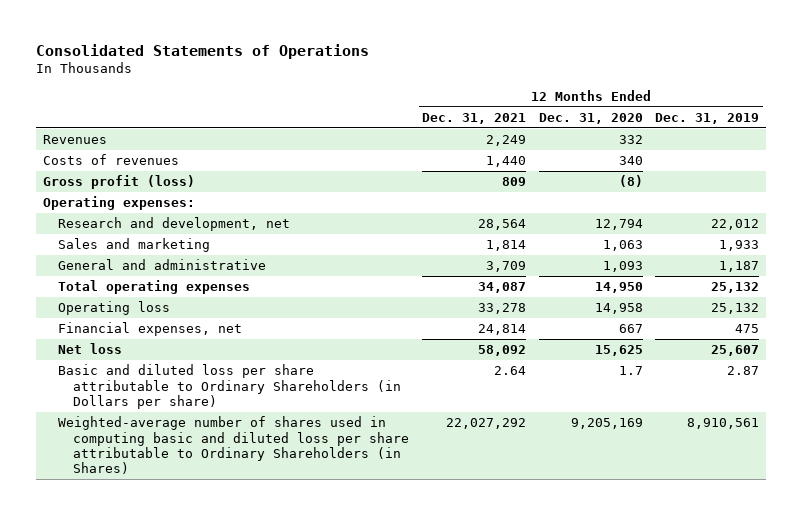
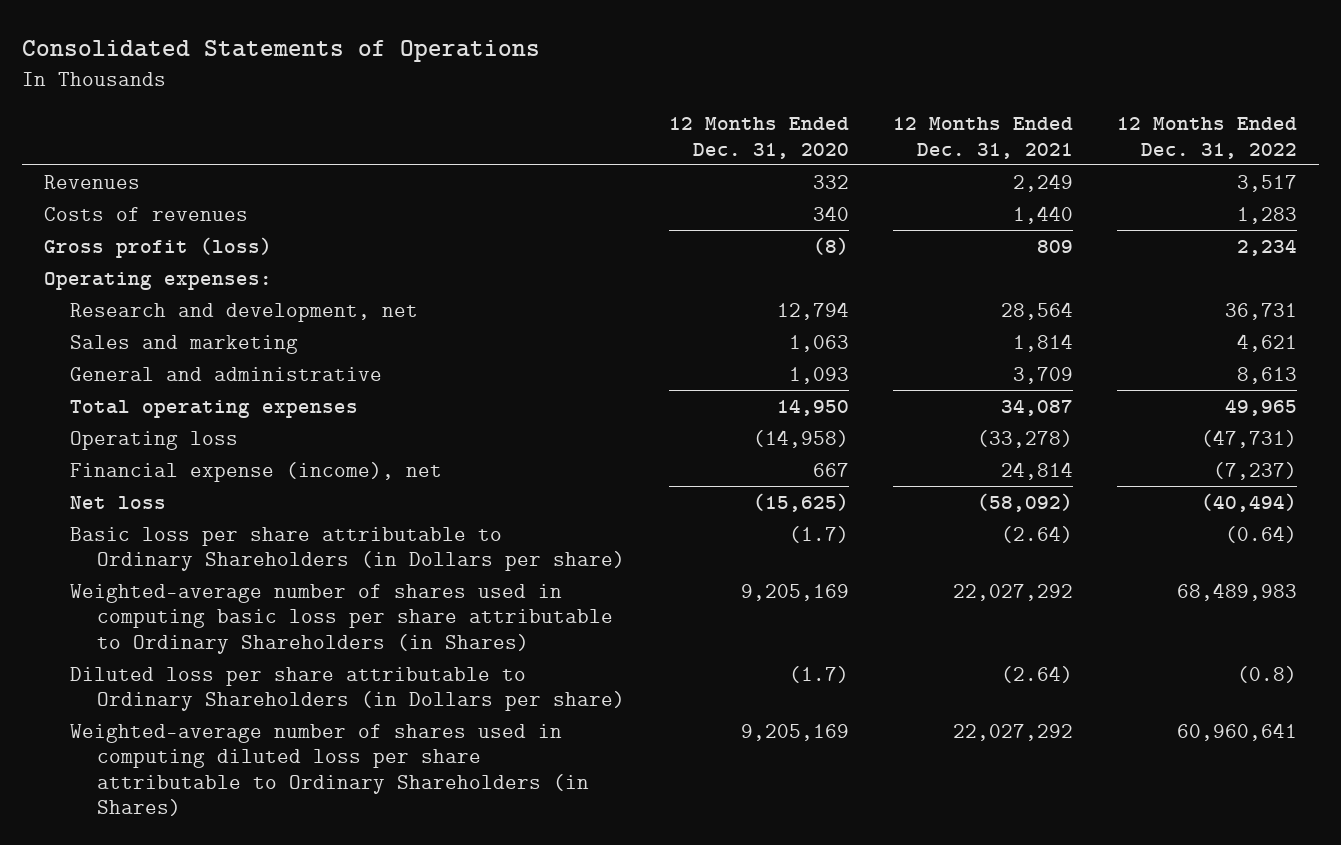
- | 12 Months Ended Dec. 31, 2021 | 12 Months Ended Dec. 31, 2020 | 12 Months Ended Dec. 31, 2019
+ | 12 Months Ended Dec. 31, 2020 | 12 Months Ended Dec. 31, 2021 | 12 Months Ended Dec. 31, 2022
- Operating loss | 33,278 | 14,958 | 25,132
- Financial expenses, net | 24,814 | 667 | 475
- Net loss | 58,092 | 15,625 | 25,607
- Basic and diluted loss per share attributable to Ordinary Shareholders (in Dollars per share) | 2.64 | 1.7 | 2.87
- Weighted-average number of shares used in computing basic and diluted loss per share attributable to Ordinary Shareholders (in Shares) | 22,027,292 | 9,205,169 | 8,910,561
+ Operating loss | (14,958) | (33,278) | (47,731)
+ Financial expense (income), net | 667 | 24,814 | (7,237)
+ Net loss | (15,625) | (58,092) | (40,494)
+ Basic loss per share attributable to Ordinary Shareholders (in Dollars per share) | (1.7) | (2.64) | (0.64)
+ Weighted-average number of shares used in computing basic loss per share attributable to Ordinary Shareholders (in Shares) | 9,205,169 | 22,027,292 | 68,489,983
+ Diluted loss per share attributable to Ordinary Shareholders (in Dollars per share) | (1.7) | (2.64) | (0.8)
+ Weighted-average number of shares used in computing diluted loss per share attributable to Ordinary Shareholders (in Shares) | 9,205,169 | 22,027,292 | 60,960,641

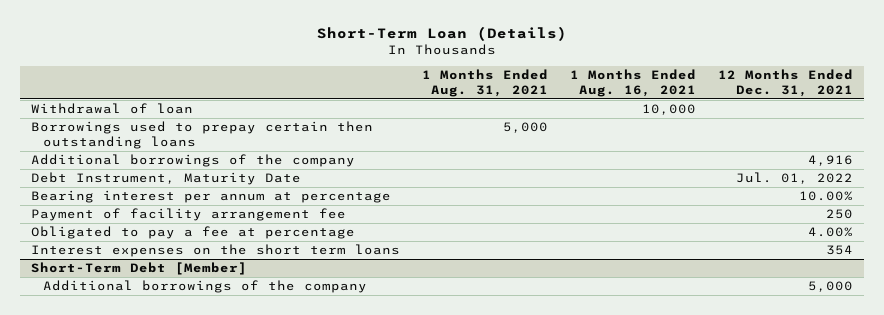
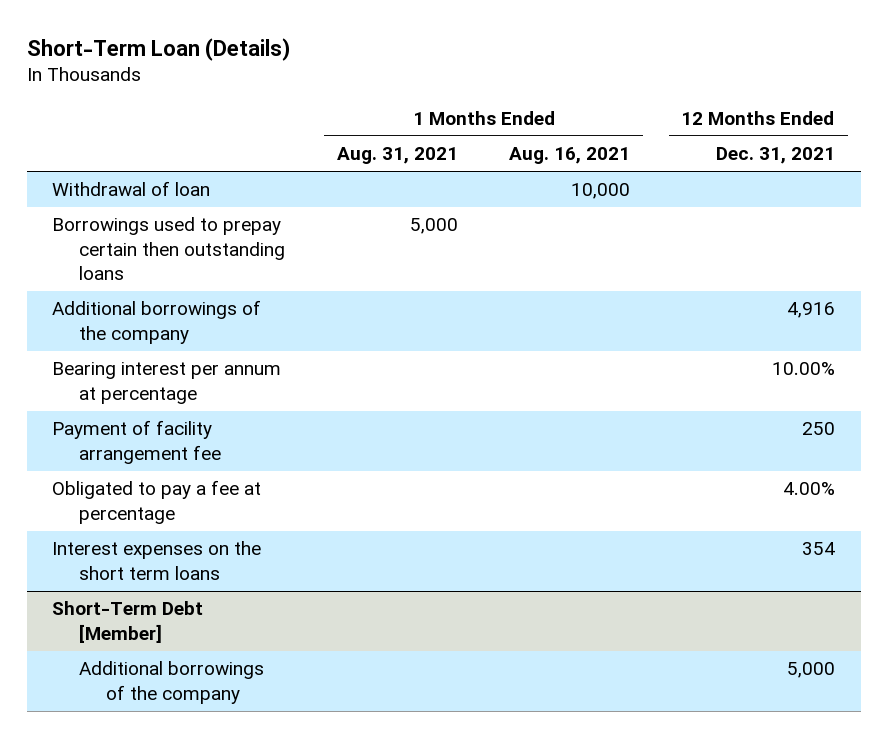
- Debt Instrument, Maturity Date | | | Jul. 01, 2022

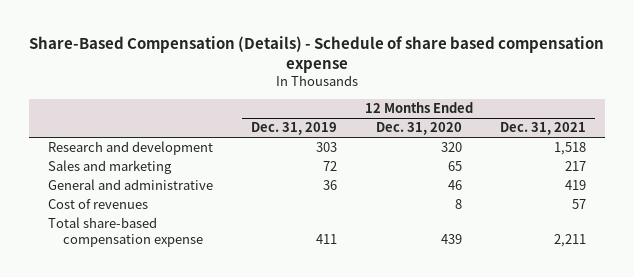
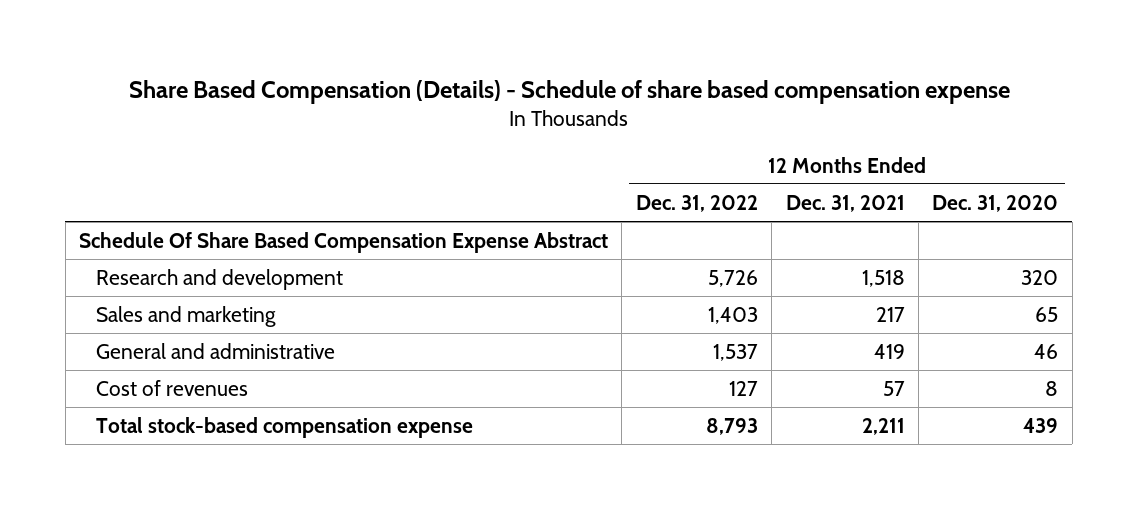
- Share-Based Compensation (Details) - Schedule of share based compensation expense
+ Share Based Compensation (Details) - Schedule of share based compensation expense
- | 12 Months Ended Dec. 31, 2019 | 12 Months Ended Dec. 31, 2020 | 12 Months Ended Dec. 31, 2021
+ | 12 Months Ended Dec. 31, 2022 | 12 Months Ended Dec. 31, 2021 | 12 Months Ended Dec. 31, 2020
+ Schedule Of Share Based Compensation Expense Abstract
- Total share-based compensation expense | 411 | 439 | 2,211
+ Total stock-based compensation expense | 8,793 | 2,211 | 439

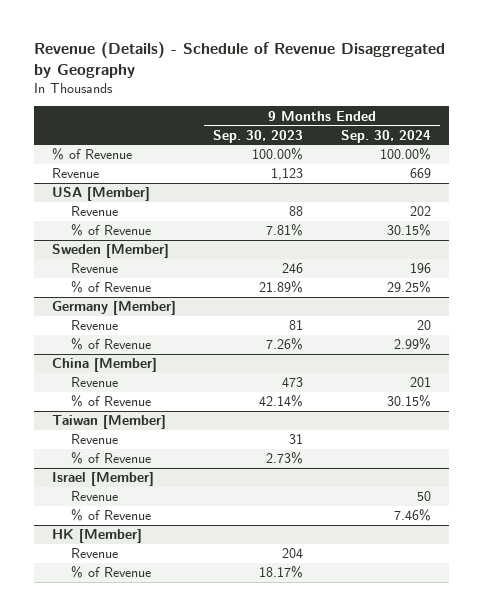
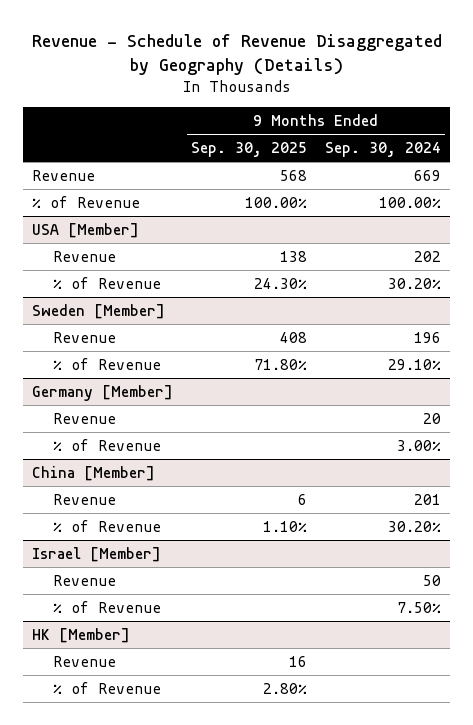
- Revenue (Details) - Schedule of Revenue Disaggregated by Geography
+ Revenue - Schedule of Revenue Disaggregated by Geography (Details)
- | 9 Months Ended Sep. 30, 2023 | 9 Months Ended Sep. 30, 2024
+ | 9 Months Ended Sep. 30, 2025 | 9 Months Ended Sep. 30, 2024
moved down: % of Revenue | 100.00% | 100.00%
@ USA [Member]
- % of Revenue | 7.81% | 30.15%
+ % of Revenue | 24.30% | 30.20%
@ Sweden [Member]
- % of Revenue | 21.89% | 29.25%
+ % of Revenue | 71.80% | 29.10%
@ Germany [Member]
- % of Revenue | 7.26% | 2.99%
+ % of Revenue | | 3.00%
@ China [Member]
- % of Revenue | 42.14% | 30.15%
- Taiwan [Member]
- Revenue | 31 |
- % of Revenue | 2.73% |
@ China [Member]
+ % of Revenue | 1.10% | 30.20%
@ Israel [Member]
- % of Revenue | | 7.46%
+ % of Revenue | | 7.50%

